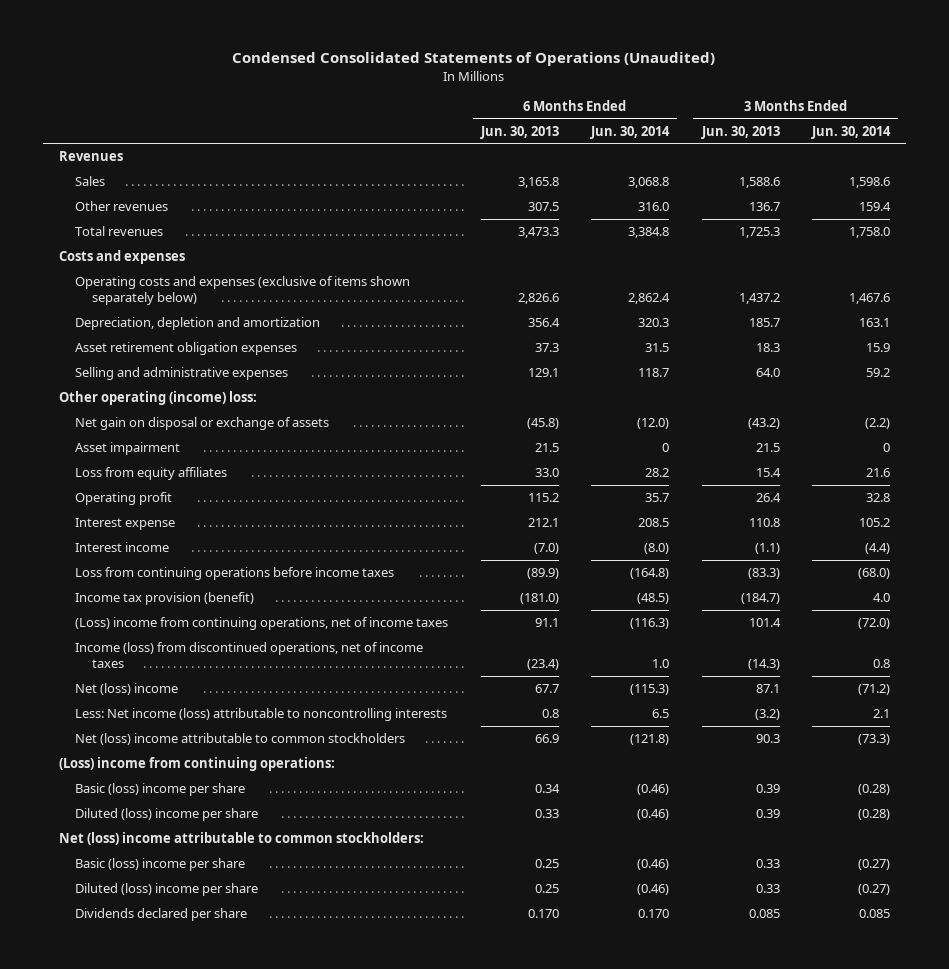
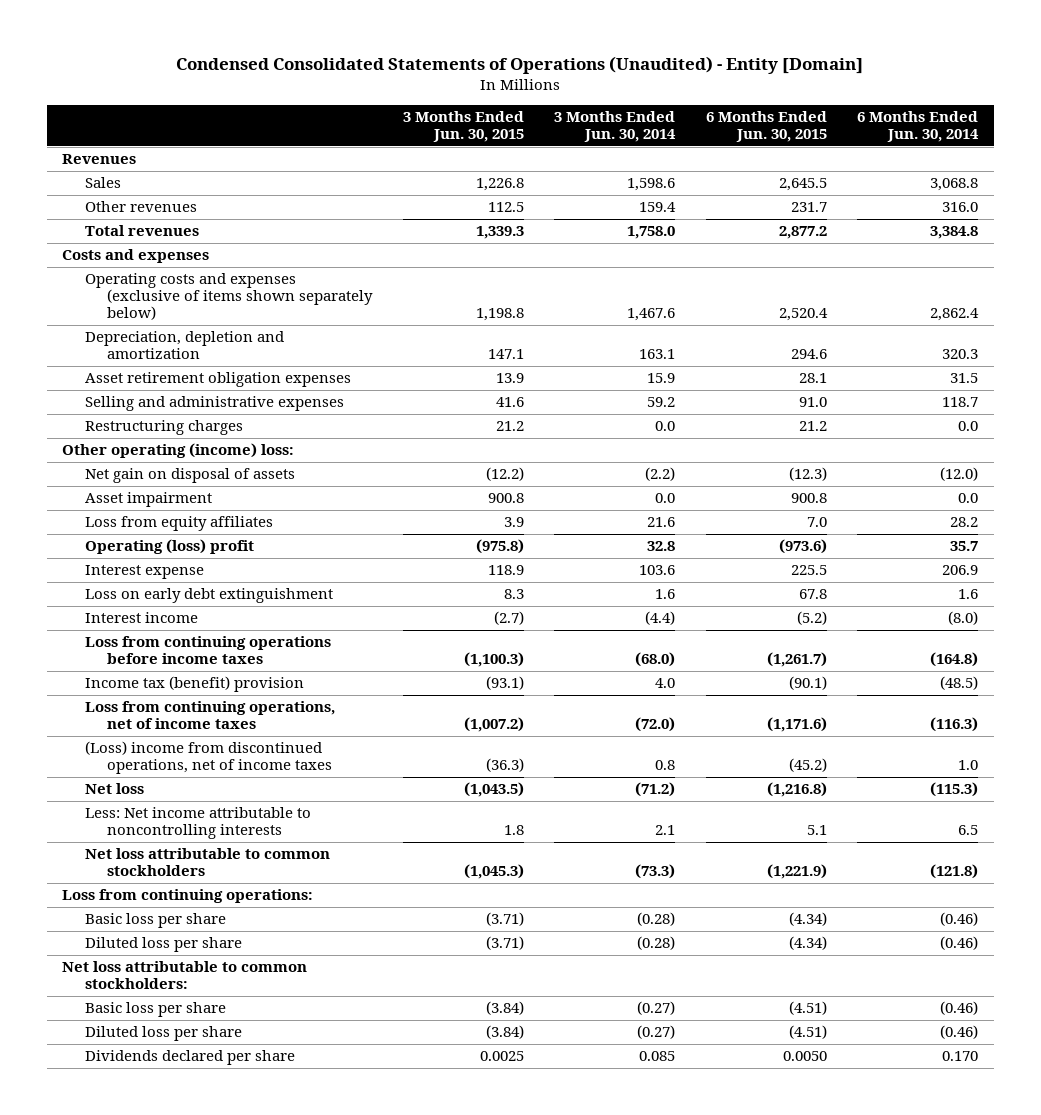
- Condensed Consolidated Statements of Operations (Unaudited)
+ Condensed Consolidated Statements of Operations (Unaudited) - Entity [Domain]
- | 6 Months Ended Jun. 30, 2013 | 6 Months Ended Jun. 30, 2014 | 3 Months Ended Jun. 30, 2013 | 3 Months Ended Jun. 30, 2014
+ | 3 Months Ended Jun. 30, 2015 | 3 Months Ended Jun. 30, 2014 | 6 Months Ended Jun. 30, 2015 | 6 Months Ended Jun. 30, 2014
+ Restructuring charges | 21.2 | 0.0 | 21.2 | 0.0
- Net gain on disposal or exchange of assets | (45.8) | (12.0) | (43.2) | (2.2)
- Asset impairment | 21.5 | 0 | 21.5 | 0
+ Net gain on disposal of assets | (12.2) | (2.2) | (12.3) | (12.0)
+ Asset impairment | 900.8 | 0.0 | 900.8 | 0.0
- Operating profit | 115.2 | 35.7 | 26.4 | 32.8
- Interest expense | 212.1 | 208.5 | 110.8 | 105.2
+ Operating (loss) profit | (975.8) | 32.8 | (973.6) | 35.7
+ Interest expense | 118.9 | 103.6 | 225.5 | 206.9
+ Loss on early debt extinguishment | 8.3 | 1.6 | 67.8 | 1.6
- Income tax provision (benefit) | (181.0) | (48.5) | (184.7) | 4.0
- (Loss) income from continuing operations, net of income taxes | 91.1 | (116.3) | 101.4 | (72.0)
- Income (loss) from discontinued operations, net of income taxes | (23.4) | 1.0 | (14.3) | 0.8
- Net (loss) income | 67.7 | (115.3) | 87.1 | (71.2)
- Less: Net income (loss) attributable to noncontrolling interests | 0.8 | 6.5 | (3.2) | 2.1
- Net (loss) income attributable to common stockholders | 66.9 | (121.8) | 90.3 | (73.3)
- (Loss) income from continuing operations:
- Basic (loss) income per share | 0.34 | (0.46) | 0.39 | (0.28)
- Diluted (loss) income per share | 0.33 | (0.46) | 0.39 | (0.28)
- Net (loss) income attributable to common stockholders:
- Basic (loss) income per share | 0.25 | (0.46) | 0.33 | (0.27)
- Diluted (loss) income per share | 0.25 | (0.46) | 0.33 | (0.27)
+ Income tax (benefit) provision | (93.1) | 4.0 | (90.1) | (48.5)
+ Loss from continuing operations, net of income taxes | (1,007.2) | (72.0) | (1,171.6) | (116.3)
+ (Loss) income from discontinued operations, net of income taxes | (36.3) | 0.8 | (45.2) | 1.0
+ Net loss | (1,043.5) | (71.2) | (1,216.8) | (115.3)
+ Less: Net income attributable to noncontrolling interests | 1.8 | 2.1 | 5.1 | 6.5
+ Net loss attributable to common stockholders | (1,045.3) | (73.3) | (1,221.9) | (121.8)
+ Loss from continuing operations:
+ Basic loss per share | (3.71) | (0.28) | (4.34) | (0.46)
+ Diluted loss per share | (3.71) | (0.28) | (4.34) | (0.46)
+ Net loss attributable to common stockholders:
+ Basic loss per share | (3.84) | (0.27) | (4.51) | (0.46)
+ Diluted loss per share | (3.84) | (0.27) | (4.51) | (0.46)

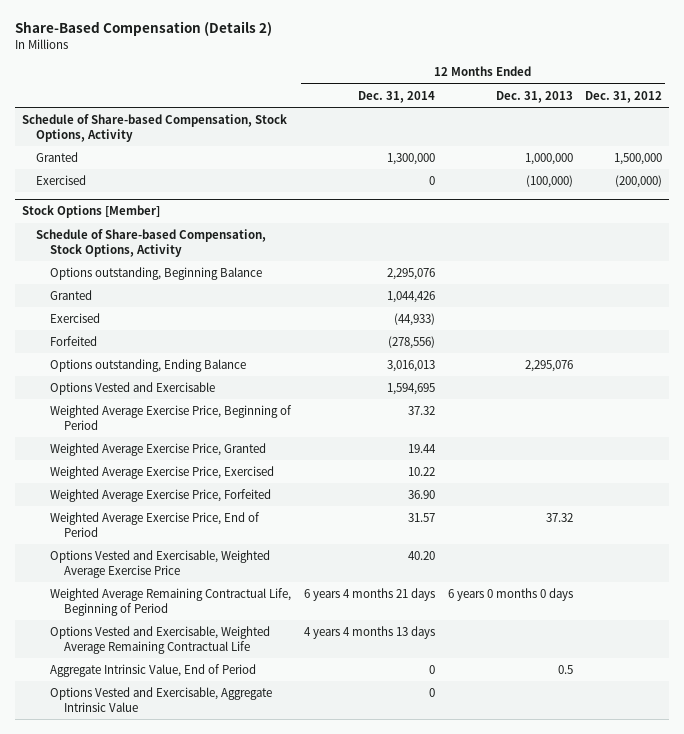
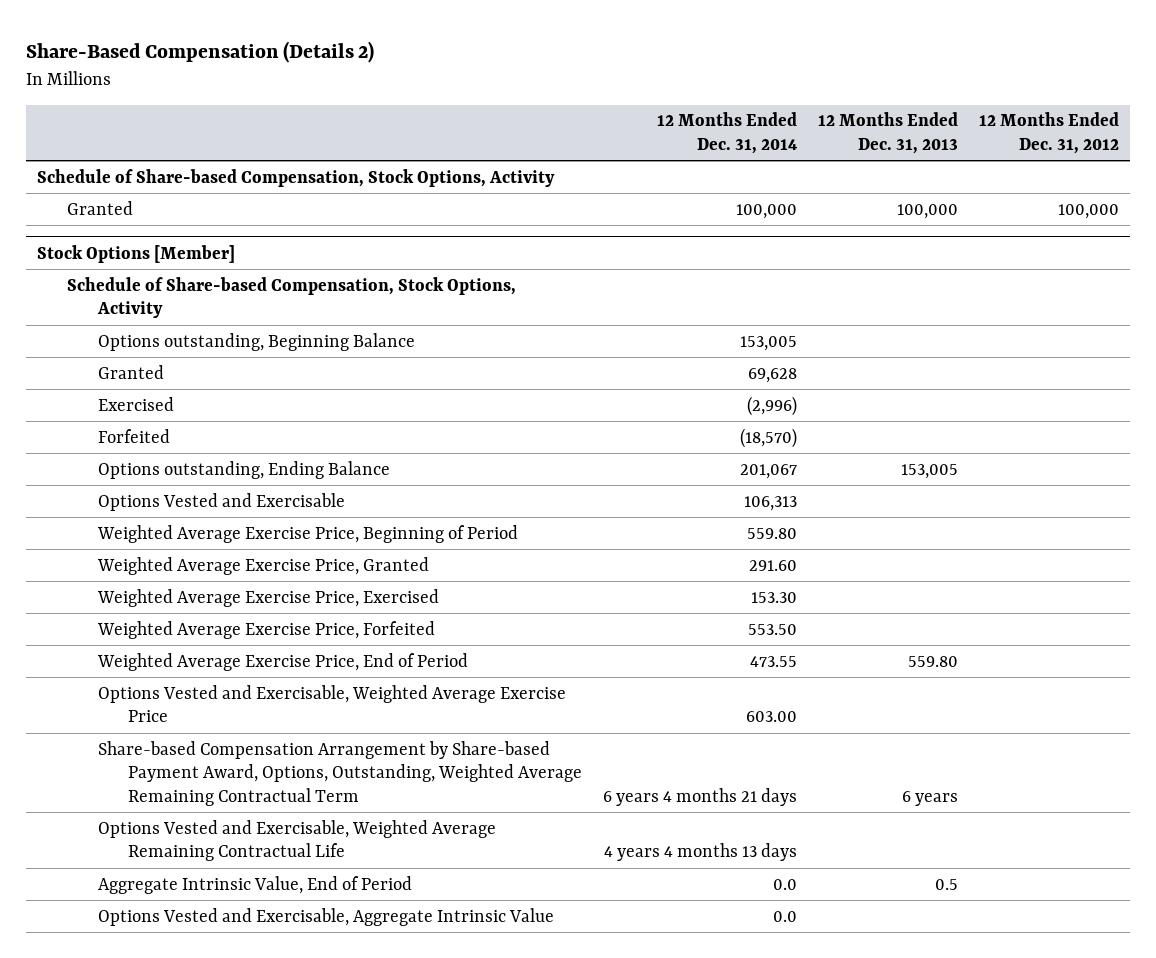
- Granted | 1,300,000 | 1,000,000 | 1,500,000
- Exercised | 0 | (100,000) | (200,000)
+ Granted | 100,000 | 100,000 | 100,000
@ Stock Options [Member]
- Options outstanding, Beginning Balance | 2,295,076 | |
- Granted | 1,044,426 | |
- Exercised | (44,933) | |
- Forfeited | (278,556) | |
- Options outstanding, Ending Balance | 3,016,013 | 2,295,076 |
- Options Vested and Exercisable | 1,594,695 | |
- Weighted Average Exercise Price, Beginning of Period | 37.32 | |
- Weighted Average Exercise Price, Granted | 19.44 | |
- Weighted Average Exercise Price, Exercised | 10.22 | |
- Weighted Average Exercise Price, Forfeited | 36.90 | |
- Weighted Average Exercise Price, End of Period | 31.57 | 37.32 |
- Options Vested and Exercisable, Weighted Average Exercise Price | 40.20 | |
- Weighted Average Remaining Contractual Life, Beginning of Period | 6 years 4 months 21 days | 6 years 0 months 0 days |
+ Options outstanding, Beginning Balance | 153,005 | |
+ Granted | 69,628 | |
+ Exercised | (2,996) | |
+ Forfeited | (18,570) | |
+ Options outstanding, Ending Balance | 201,067 | 153,005 |
+ Options Vested and Exercisable | 106,313 | |
+ Weighted Average Exercise Price, Beginning of Period | 559.80 | |
+ Weighted Average Exercise Price, Granted | 291.60 | |
+ Weighted Average Exercise Price, Exercised | 153.30 | |
+ Weighted Average Exercise Price, Forfeited | 553.50 | |
+ Weighted Average Exercise Price, End of Period | 473.55 | 559.80 |
+ Options Vested and Exercisable, Weighted Average Exercise Price | 603.00 | |
+ Share-based Compensation Arrangement by Share-based Payment Award, Options, Outstanding, Weighted Average Remaining Contractual Term | 6 years 4 months 21 days | 6 years |
- Aggregate Intrinsic Value, End of Period | 0 | 0.5 |
- Options Vested and Exercisable, Aggregate Intrinsic Value | 0 | |
+ Aggregate Intrinsic Value, End of Period | 0.0 | 0.5 |
+ Options Vested and Exercisable, Aggregate Intrinsic Value | 0.0 | |

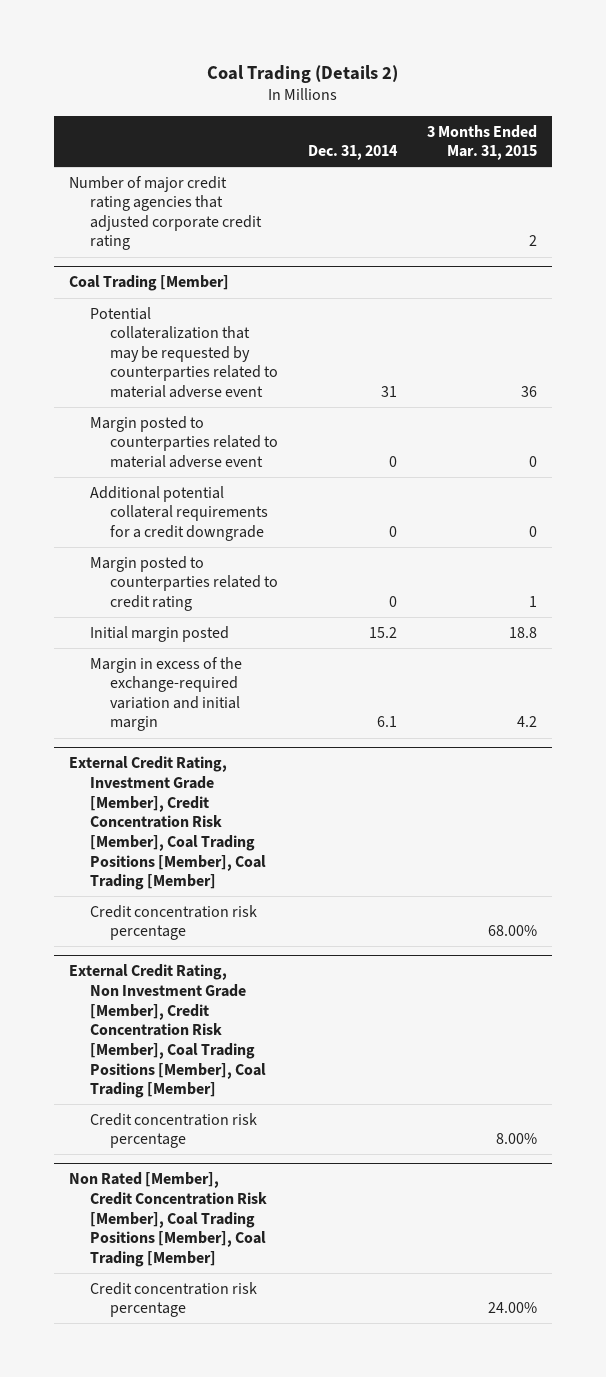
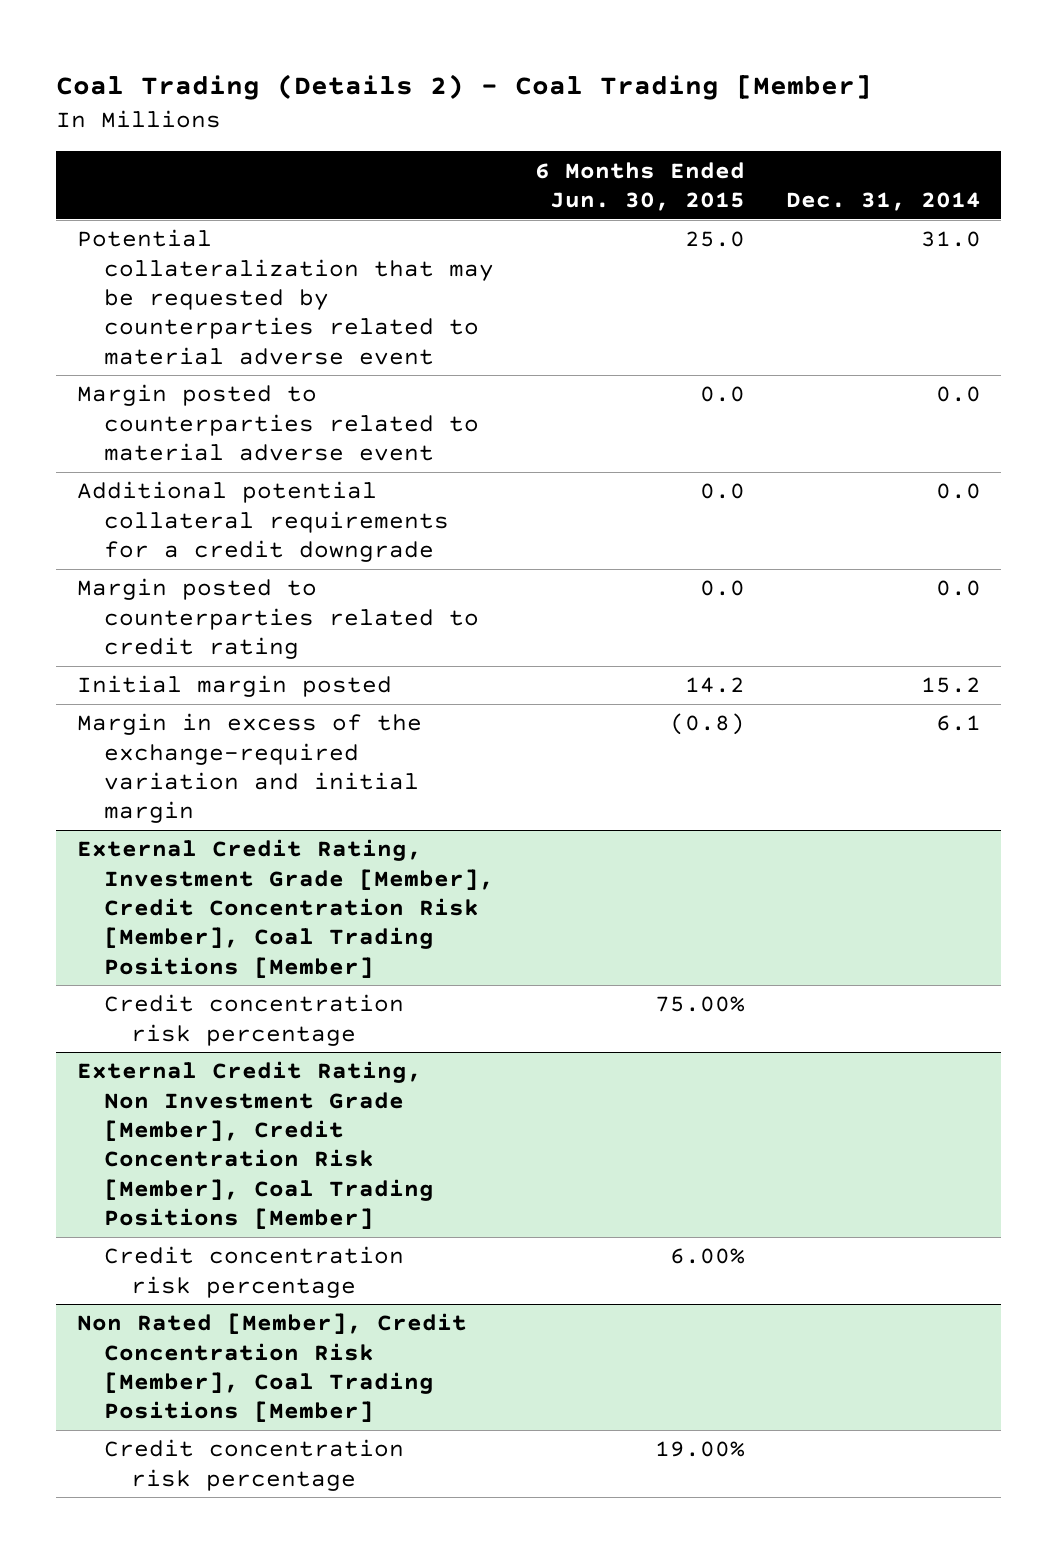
- Coal Trading (Details 2)
+ Coal Trading (Details 2) - Coal Trading [Member]
- | Dec. 31, 2014 | 3 Months Ended Mar. 31, 2015
+ | 6 Months Ended Jun. 30, 2015 | Dec. 31, 2014
- Number of major credit rating agencies that adjusted corporate credit rating | | 2
- Coal Trading [Member]
- Potential collateralization that may be requested by counterparties related to material adverse event | 31 | 36
- Margin posted to counterparties related to material adverse event | 0 | 0
- Additional potential collateral requirements for a credit downgrade | 0 | 0
- Margin posted to counterparties related to credit rating | 0 | 1
+ Potential collateralization that may be requested by counterparties related to material adverse event | 25.0 | 31.0
+ Margin posted to counterparties related to material adverse event | 0.0 | 0.0
+ Additional potential collateral requirements for a credit downgrade | 0.0 | 0.0
+ Margin posted to counterparties related to credit rating | 0.0 | 0.0
- External Credit Rating, Investment Grade [Member], Credit Concentration Risk [Member], Coal Trading Positions [Member], Coal Trading [Member]
+ External Credit Rating, Investment Grade [Member], Credit Concentration Risk [Member], Coal Trading Positions [Member]
- External Credit Rating, Non Investment Grade [Member], Credit Concentration Risk [Member], Coal Trading Positions [Member], Coal Trading [Member]
+ External Credit Rating, Non Investment Grade [Member], Credit Concentration Risk [Member], Coal Trading Positions [Member]
- Non Rated [Member], Credit Concentration Risk [Member], Coal Trading Positions [Member], Coal Trading [Member]
+ Non Rated [Member], Credit Concentration Risk [Member], Coal Trading Positions [Member]

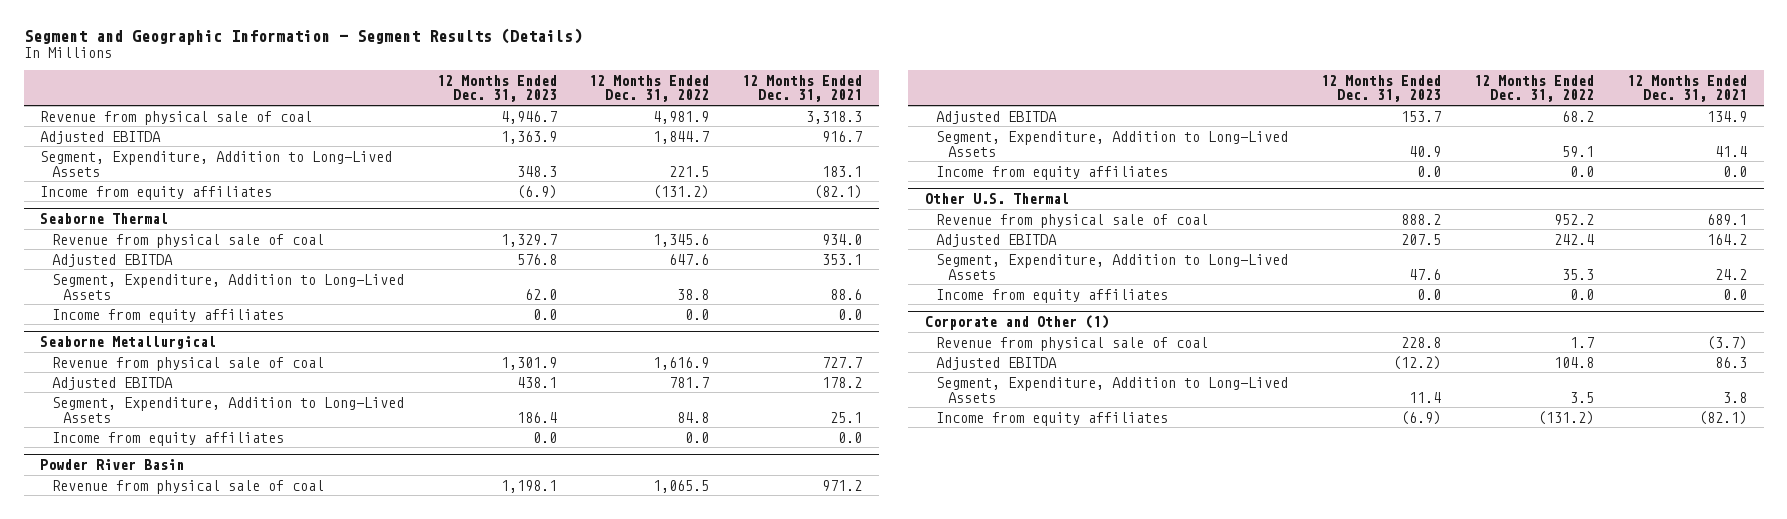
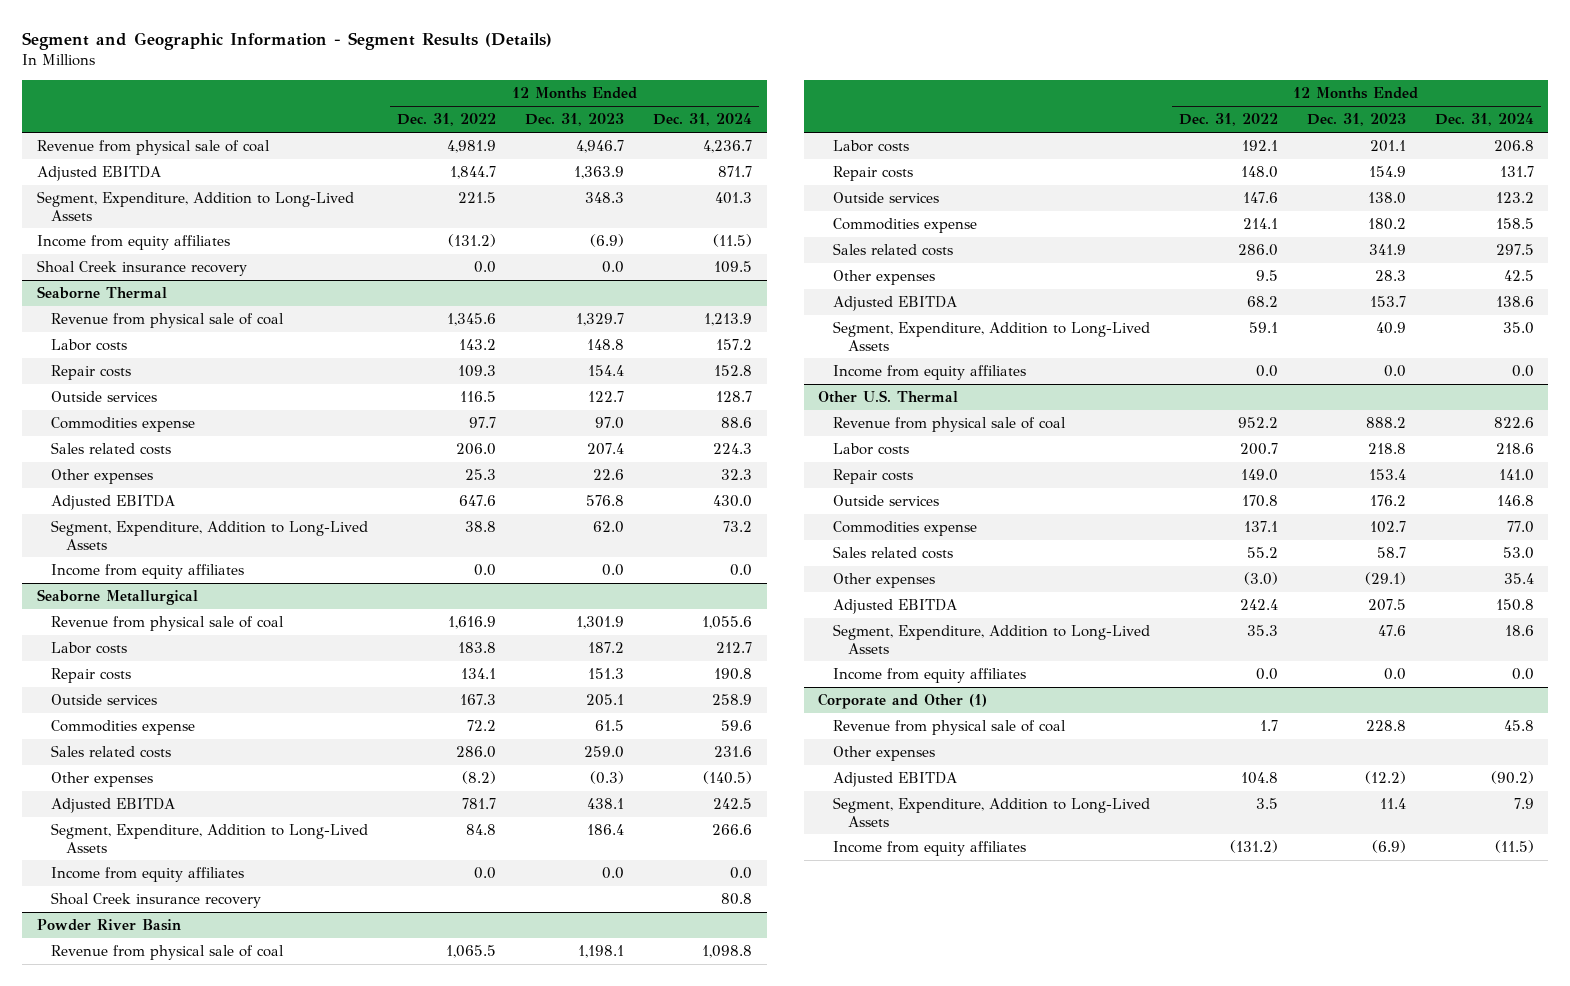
- | 12 Months Ended Dec. 31, 2023 | 12 Months Ended Dec. 31, 2022 | 12 Months Ended Dec. 31, 2021
+ | 12 Months Ended Dec. 31, 2022 | 12 Months Ended Dec. 31, 2023 | 12 Months Ended Dec. 31, 2024
+ Shoal Creek insurance recovery | 0.0 | 0.0 | 109.5
@ Seaborne Thermal
+ Labor costs | 143.2 | 148.8 | 157.2
+ Repair costs | 109.3 | 154.4 | 152.8
+ Outside services | 116.5 | 122.7 | 128.7
+ Commodities expense | 97.7 | 97.0 | 88.6
+ Sales related costs | 206.0 | 207.4 | 224.3
+ Other expenses | 25.3 | 22.6 | 32.3
@ Seaborne Metallurgical
+ Labor costs | 183.8 | 187.2 | 212.7
+ Repair costs | 134.1 | 151.3 | 190.8
+ Outside services | 167.3 | 205.1 | 258.9
+ Commodities expense | 72.2 | 61.5 | 59.6
+ Sales related costs | 286.0 | 259.0 | 231.6
+ Other expenses | (8.2) | (0.3) | (140.5)
+ Shoal Creek insurance recovery | | | 80.8
@ Powder River Basin
+ Labor costs | 192.1 | 201.1 | 206.8
+ Repair costs | 148.0 | 154.9 | 131.7
+ Outside services | 147.6 | 138.0 | 123.2
+ Commodities expense | 214.1 | 180.2 | 158.5
+ Sales related costs | 286.0 | 341.9 | 297.5
+ Other expenses | 9.5 | 28.3 | 42.5
@ Other U.S. Thermal
+ Labor costs | 200.7 | 218.8 | 218.6
+ Repair costs | 149.0 | 153.4 | 141.0
+ Outside services | 170.8 | 176.2 | 146.8
+ Commodities expense | 137.1 | 102.7 | 77.0
+ Sales related costs | 55.2 | 58.7 | 53.0
+ Other expenses | (3.0) | (29.1) | 35.4
@ Corporate and Other (1)
+ Other expenses

